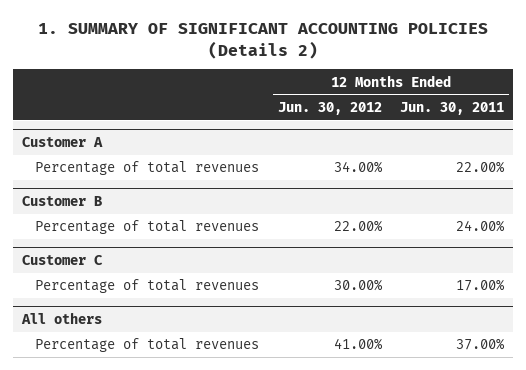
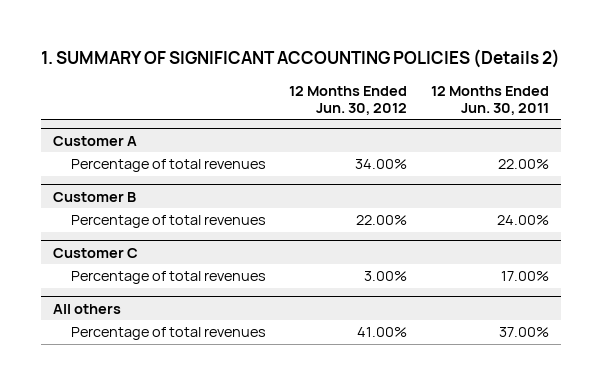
@ Customer C
- Percentage of total revenues | 30.00% | 17.00%
+ Percentage of total revenues | 3.00% | 17.00%

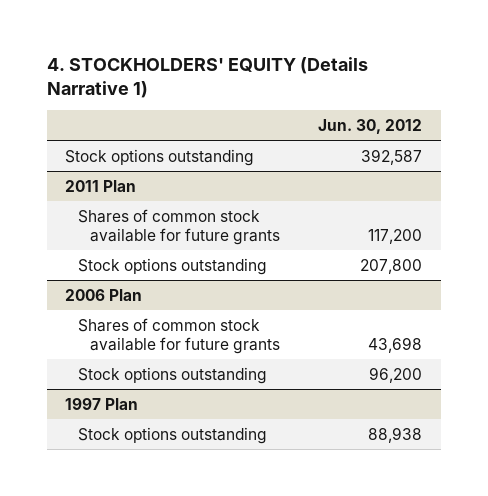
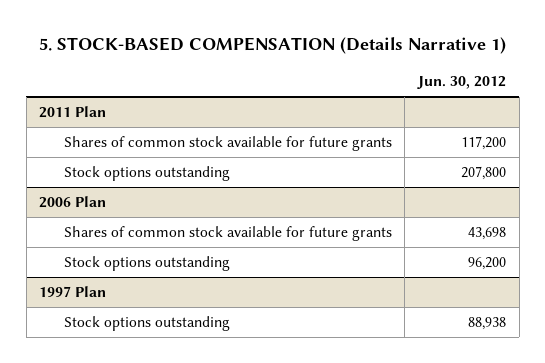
- 4. STOCKHOLDERS' EQUITY (Details Narrative 1)
+ 5. STOCK-BASED COMPENSATION (Details Narrative 1)
- Stock options outstanding | 392,587

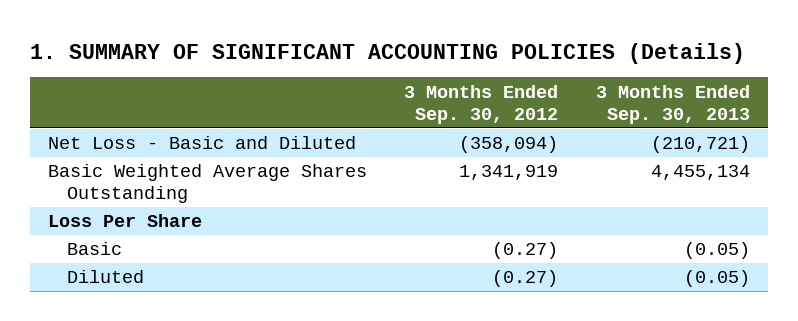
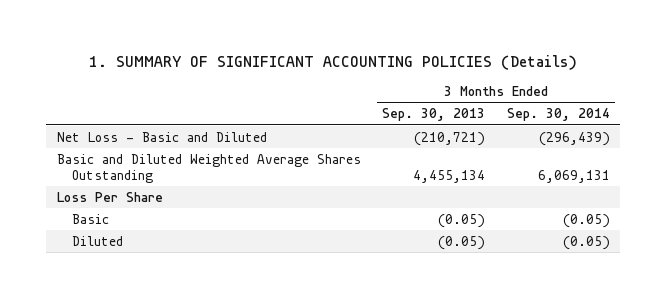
- | 3 Months Ended Sep. 30, 2012 | 3 Months Ended Sep. 30, 2013
+ | 3 Months Ended Sep. 30, 2013 | 3 Months Ended Sep. 30, 2014
- Basic Weighted Average Shares Outstanding | 1,341,919 | 4,455,134
+ Basic and Diluted Weighted Average Shares Outstanding | 4,455,134 | 6,069,131

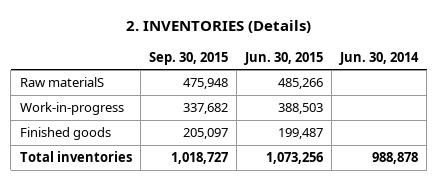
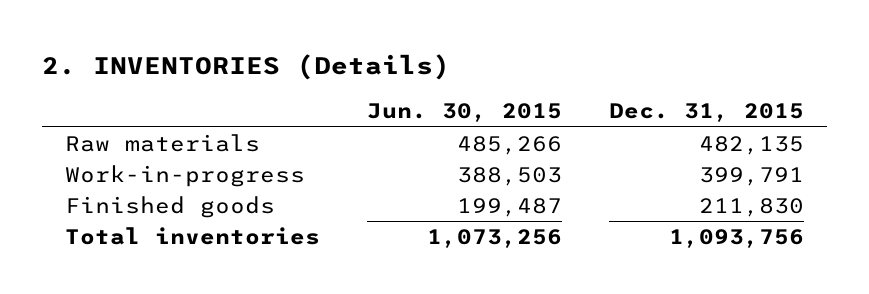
- | Sep. 30, 2015 | Jun. 30, 2015 | Jun. 30, 2014
+ | Jun. 30, 2015 | Dec. 31, 2015
- Raw materialS | 475,948 | 485,266 |
+ Raw materials | 485,266 | 482,135

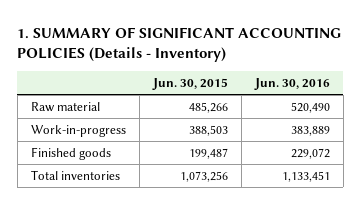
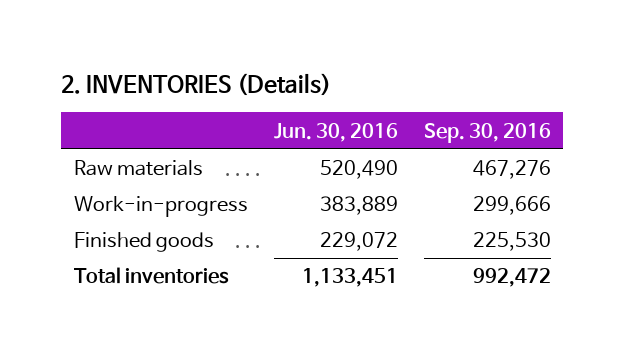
- 1. SUMMARY OF SIGNIFICANT ACCOUNTING POLICIES (Details - Inventory)
+ 2. INVENTORIES (Details)
- | Jun. 30, 2015 | Jun. 30, 2016
+ | Jun. 30, 2016 | Sep. 30, 2016
- Raw material | 485,266 | 520,490
+ Raw materials | 520,490 | 467,276

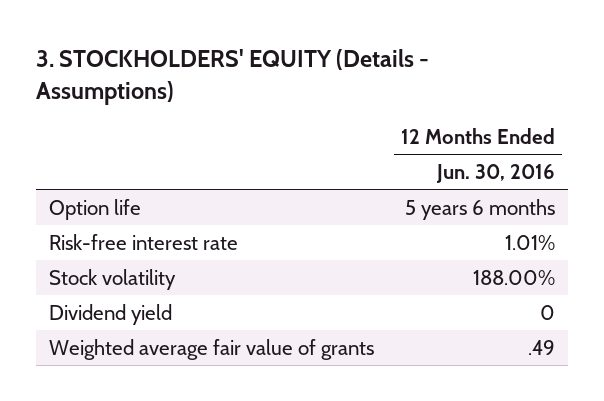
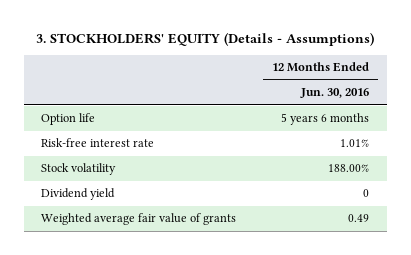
- Weighted average fair value of grants | .49
+ Weighted average fair value of grants | 0.49

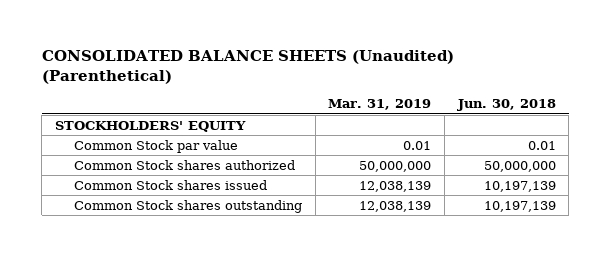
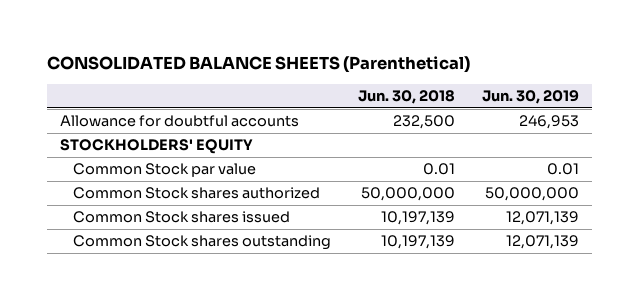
- CONSOLIDATED BALANCE SHEETS (Unaudited) (Parenthetical)
+ CONSOLIDATED BALANCE SHEETS (Parenthetical)
- | Mar. 31, 2019 | Jun. 30, 2018
+ | Jun. 30, 2018 | Jun. 30, 2019
+ Allowance for doubtful accounts | 232,500 | 246,953

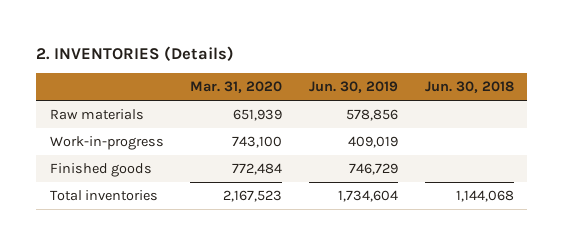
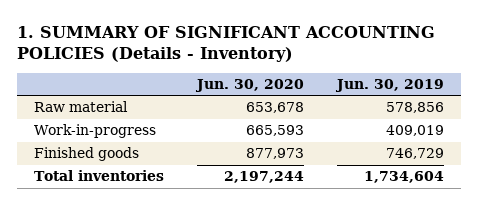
- 2. INVENTORIES (Details)
+ 1. SUMMARY OF SIGNIFICANT ACCOUNTING POLICIES (Details - Inventory)
- | Mar. 31, 2020 | Jun. 30, 2019 | Jun. 30, 2018
+ | Jun. 30, 2020 | Jun. 30, 2019
- Raw materials | 651,939 | 578,856 |
+ Raw material | 653,678 | 578,856

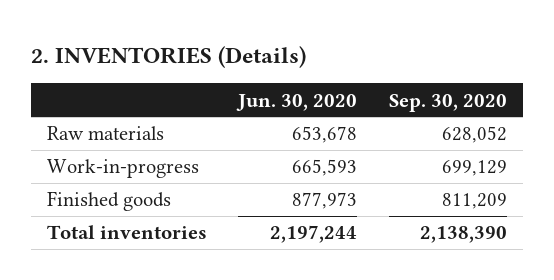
- 1. SUMMARY OF SIGNIFICANT ACCOUNTING POLICIES (Details - Inventory)
+ 2. INVENTORIES (Details)
- | Jun. 30, 2020 | Jun. 30, 2019
+ | Jun. 30, 2020 | Sep. 30, 2020
- Raw material | 653,678 | 578,856
+ Raw materials | 653,678 | 628,052

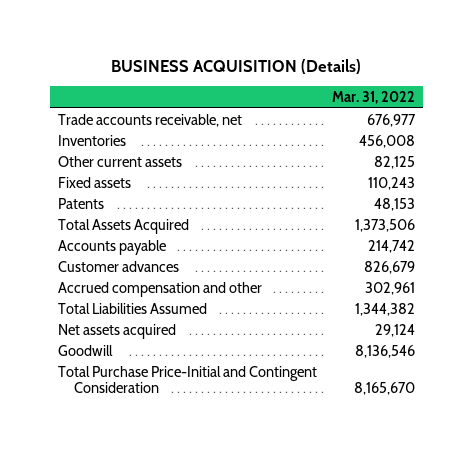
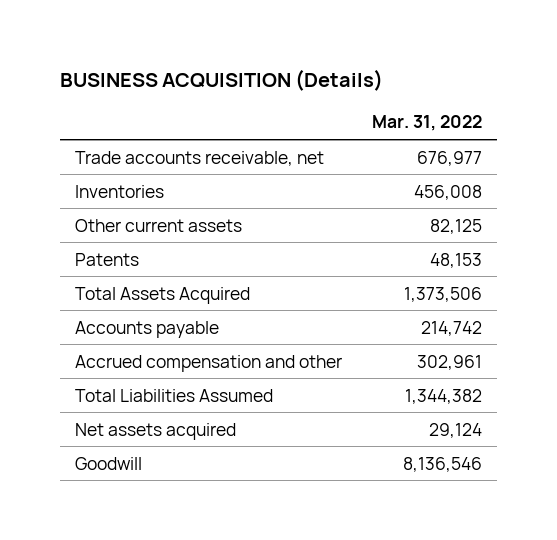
- Fixed assets | 110,243
- Customer advances | 826,679
- Total Purchase Price-Initial and Contingent Consideration | 8,165,670

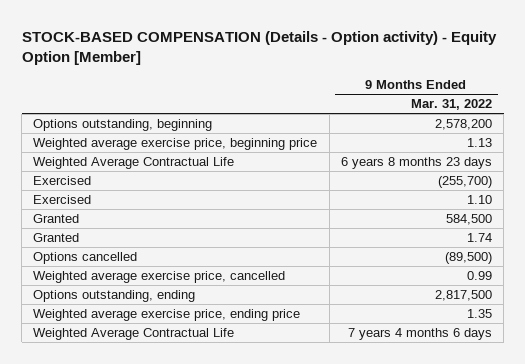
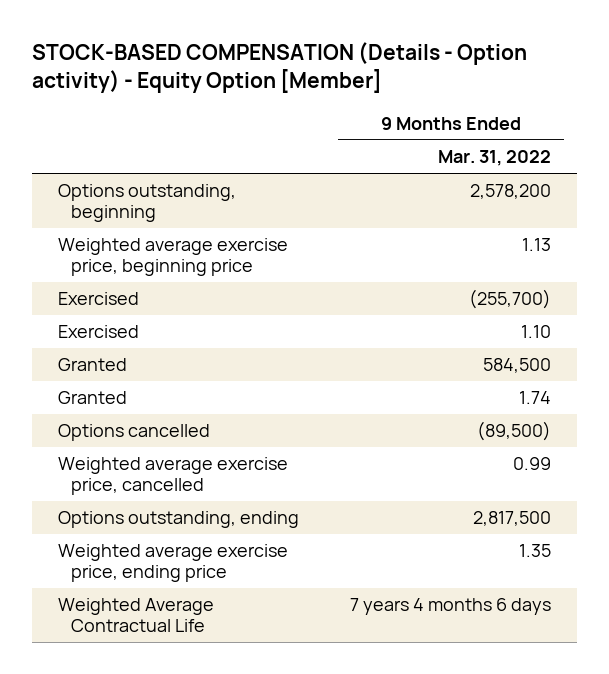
- Weighted Average Contractual Life | 6 years 8 months 23 days

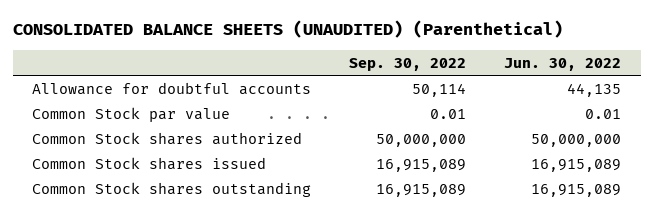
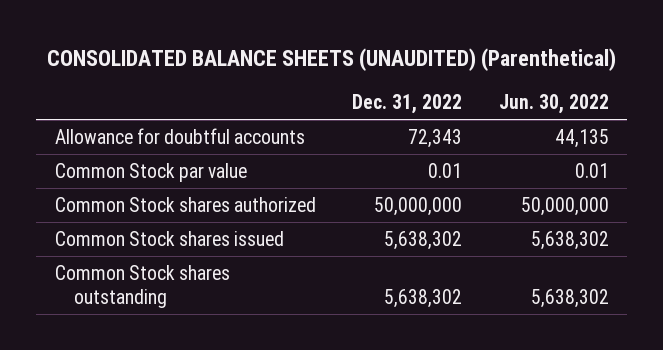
- | Sep. 30, 2022 | Jun. 30, 2022
+ | Dec. 31, 2022 | Jun. 30, 2022
- Common Stock shares issued | 16,915,089 | 16,915,089
- Common Stock shares outstanding | 16,915,089 | 16,915,089
+ Common Stock shares issued | 5,638,302 | 5,638,302
+ Common Stock shares outstanding | 5,638,302 | 5,638,302

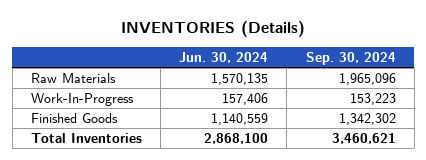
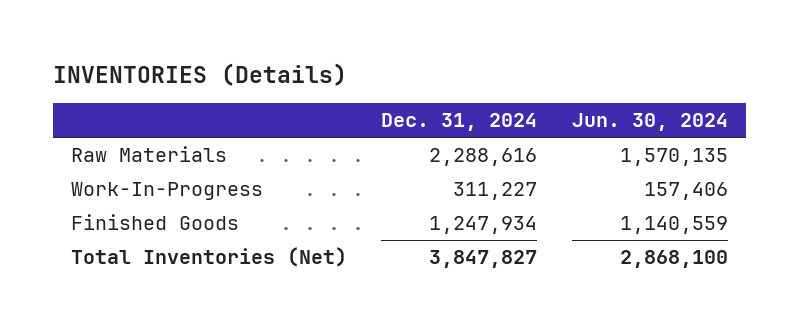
- | Jun. 30, 2024 | Sep. 30, 2024
+ | Dec. 31, 2024 | Jun. 30, 2024
- Total Inventories | 2,868,100 | 3,460,621
+ Total Inventories (Net) | 3,847,827 | 2,868,100

